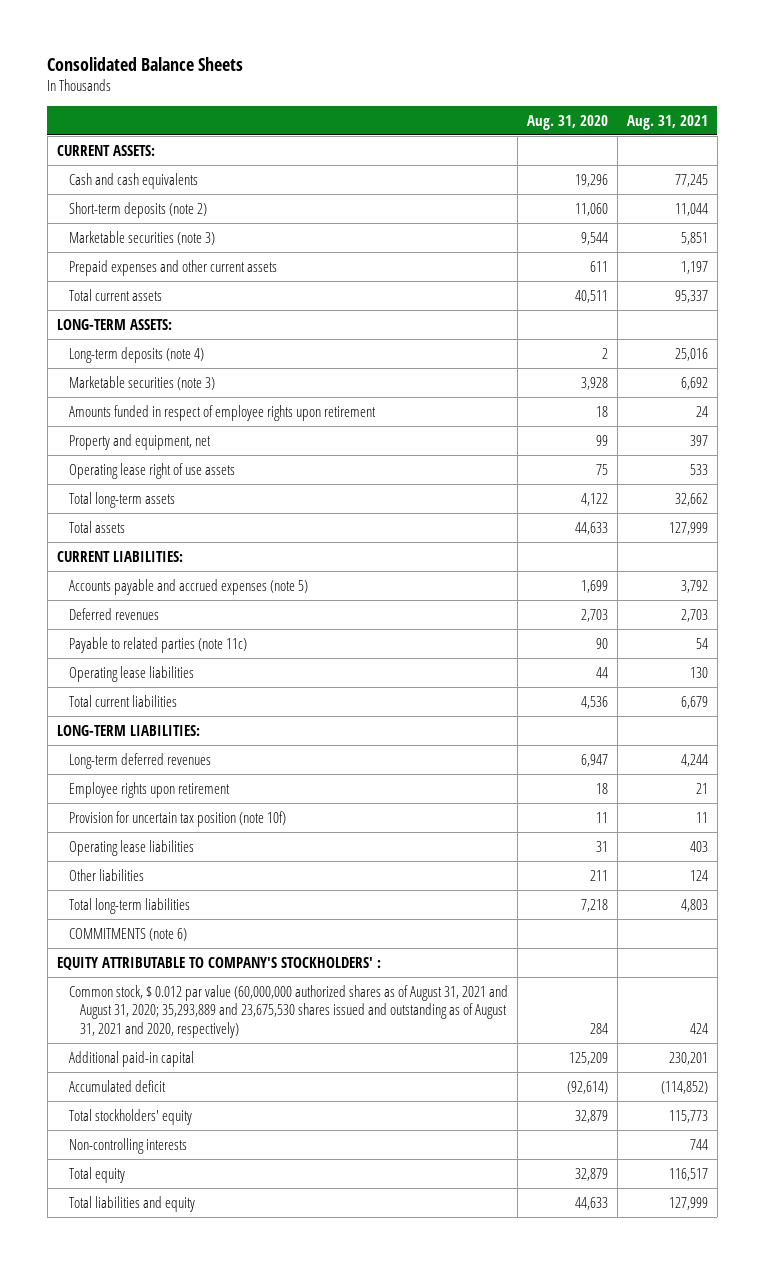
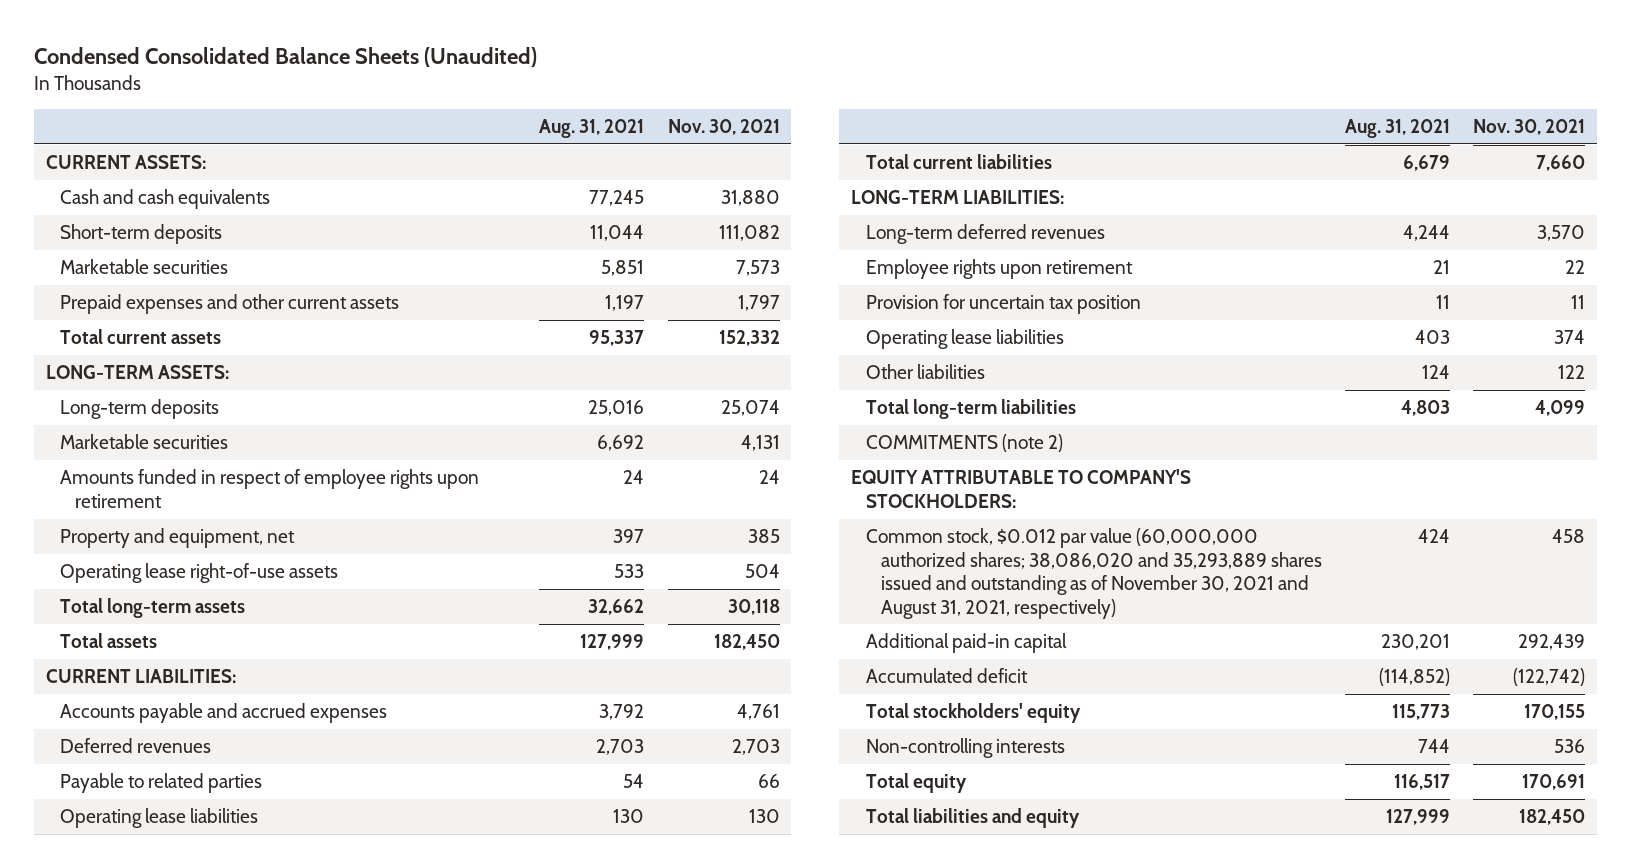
- Consolidated Balance Sheets
+ Condensed Consolidated Balance Sheets (Unaudited)
- | Aug. 31, 2020 | Aug. 31, 2021
+ | Aug. 31, 2021 | Nov. 30, 2021
- Short-term deposits (note 2) | 11,060 | 11,044
- Marketable securities (note 3) | 9,544 | 5,851
+ Short-term deposits | 11,044 | 111,082
+ Marketable securities | 5,851 | 7,573
- Long-term deposits (note 4) | 2 | 25,016
- Marketable securities (note 3) | 3,928 | 6,692
+ Long-term deposits | 25,016 | 25,074
+ Marketable securities | 6,692 | 4,131
- Operating lease right of use assets | 75 | 533
+ Operating lease right-of-use assets | 533 | 504
- Accounts payable and accrued expenses (note 5) | 1,699 | 3,792
+ Accounts payable and accrued expenses | 3,792 | 4,761
- Payable to related parties (note 11c) | 90 | 54
+ Payable to related parties | 54 | 66
- Provision for uncertain tax position (note 10f) | 11 | 11
+ Provision for uncertain tax position | 11 | 11
- COMMITMENTS (note 6)
- EQUITY ATTRIBUTABLE TO COMPANY'S STOCKHOLDERS' :
- Common stock, $ 0.012 par value (60,000,000 authorized shares as of August 31, 2021 and August 31, 2020; 35,293,889 and 23,675,530 shares issued and outstanding as of August 31, 2021 and 2020, respectively) | 284 | 424
+ COMMITMENTS (note 2)
+ EQUITY ATTRIBUTABLE TO COMPANY'S STOCKHOLDERS:
+ Common stock, $0.012 par value (60,000,000 authorized shares; 38,086,020 and 35,293,889 shares issued and outstanding as of November 30, 2021 and August 31, 2021, respectively) | 424 | 458

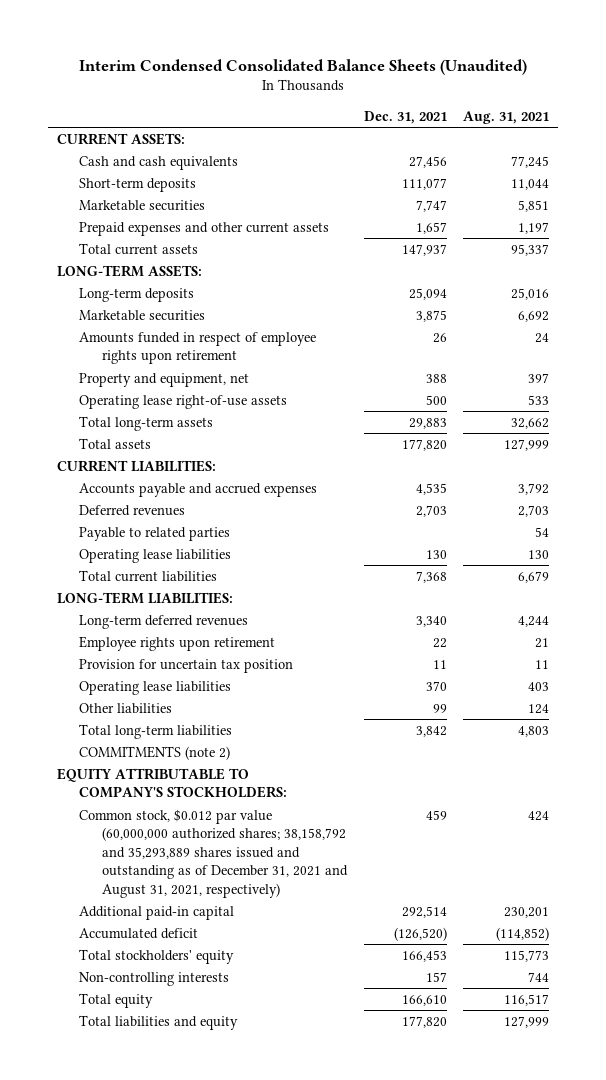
- Condensed Consolidated Balance Sheets (Unaudited)
+ Interim Condensed Consolidated Balance Sheets (Unaudited)
- | Aug. 31, 2021 | Nov. 30, 2021
+ | Dec. 31, 2021 | Aug. 31, 2021
- Common stock, $0.012 par value (60,000,000 authorized shares; 38,086,020 and 35,293,889 shares issued and outstanding as of November 30, 2021 and August 31, 2021, respectively) | 424 | 458
+ Common stock, $0.012 par value (60,000,000 authorized shares; 38,158,792 and 35,293,889 shares issued and outstanding as of December 31, 2021 and August 31, 2021, respectively) | 459 | 424

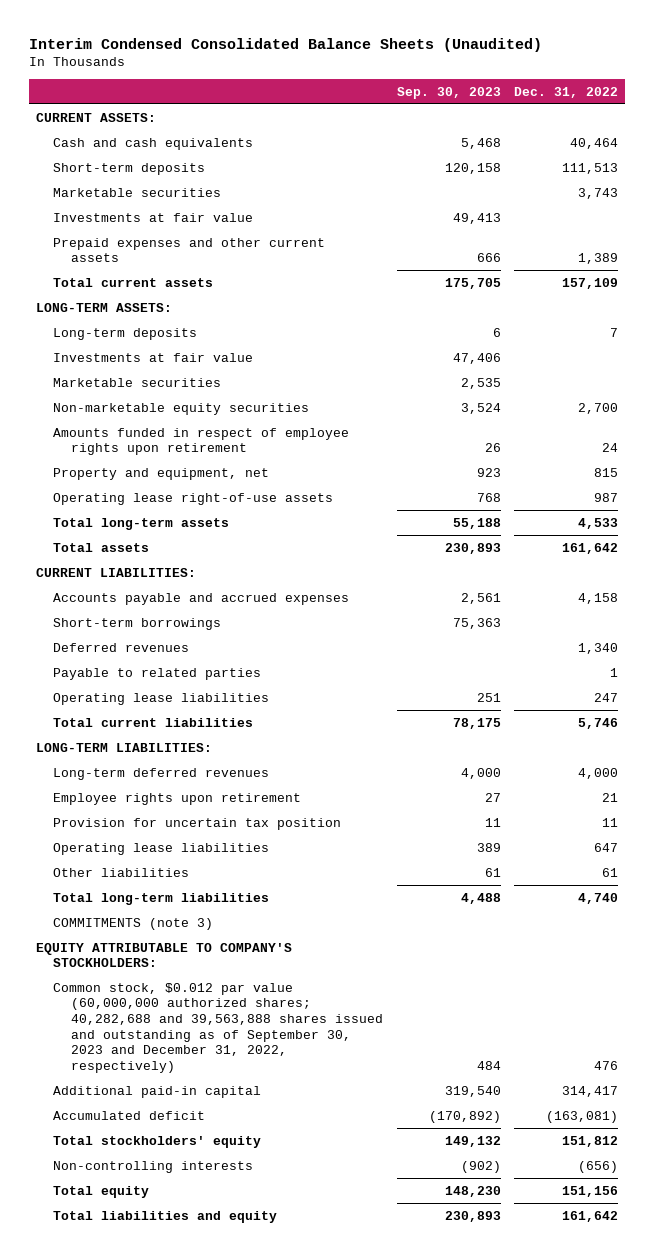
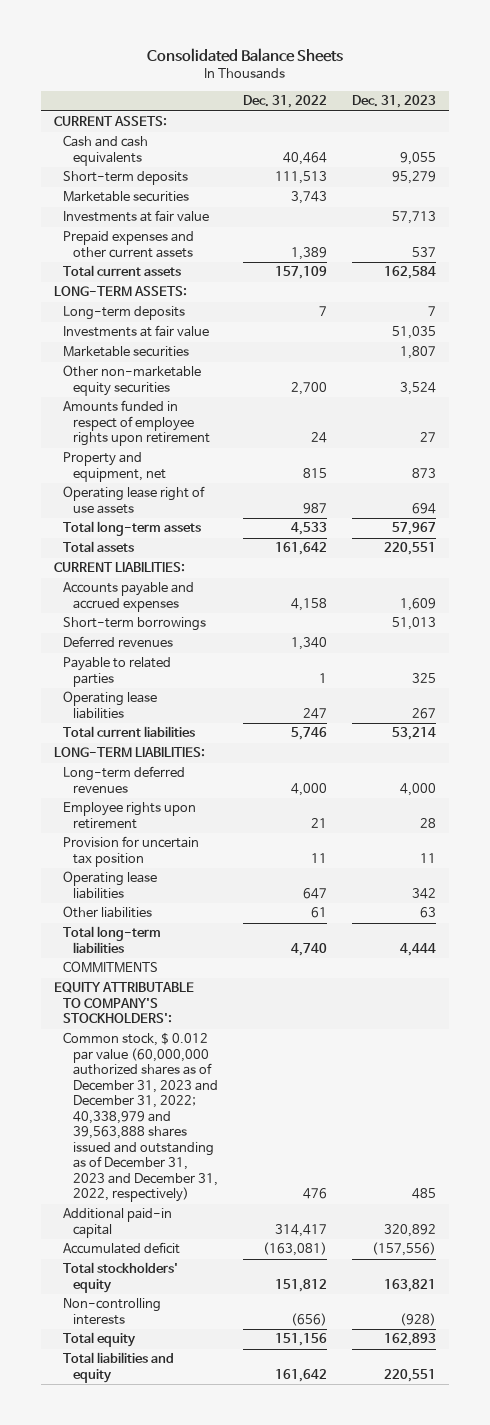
- Interim Condensed Consolidated Balance Sheets (Unaudited)
+ Consolidated Balance Sheets
- | Sep. 30, 2023 | Dec. 31, 2022
+ | Dec. 31, 2022 | Dec. 31, 2023
- Non-marketable equity securities | 3,524 | 2,700
+ Other non-marketable equity securities | 2,700 | 3,524
- Operating lease right-of-use assets | 768 | 987
+ Operating lease right of use assets | 987 | 694
- COMMITMENTS (note 3)
- EQUITY ATTRIBUTABLE TO COMPANY'S STOCKHOLDERS:
- Common stock, $0.012 par value (60,000,000 authorized shares; 40,282,688 and 39,563,888 shares issued and outstanding as of September 30, 2023 and December 31, 2022, respectively) | 484 | 476
+ COMMITMENTS
+ EQUITY ATTRIBUTABLE TO COMPANY'S STOCKHOLDERS':
+ Common stock, $ 0.012 par value (60,000,000 authorized shares as of December 31, 2023 and December 31, 2022; 40,338,979 and 39,563,888 shares issued and outstanding as of December 31, 2023 and December 31, 2022, respectively) | 476 | 485

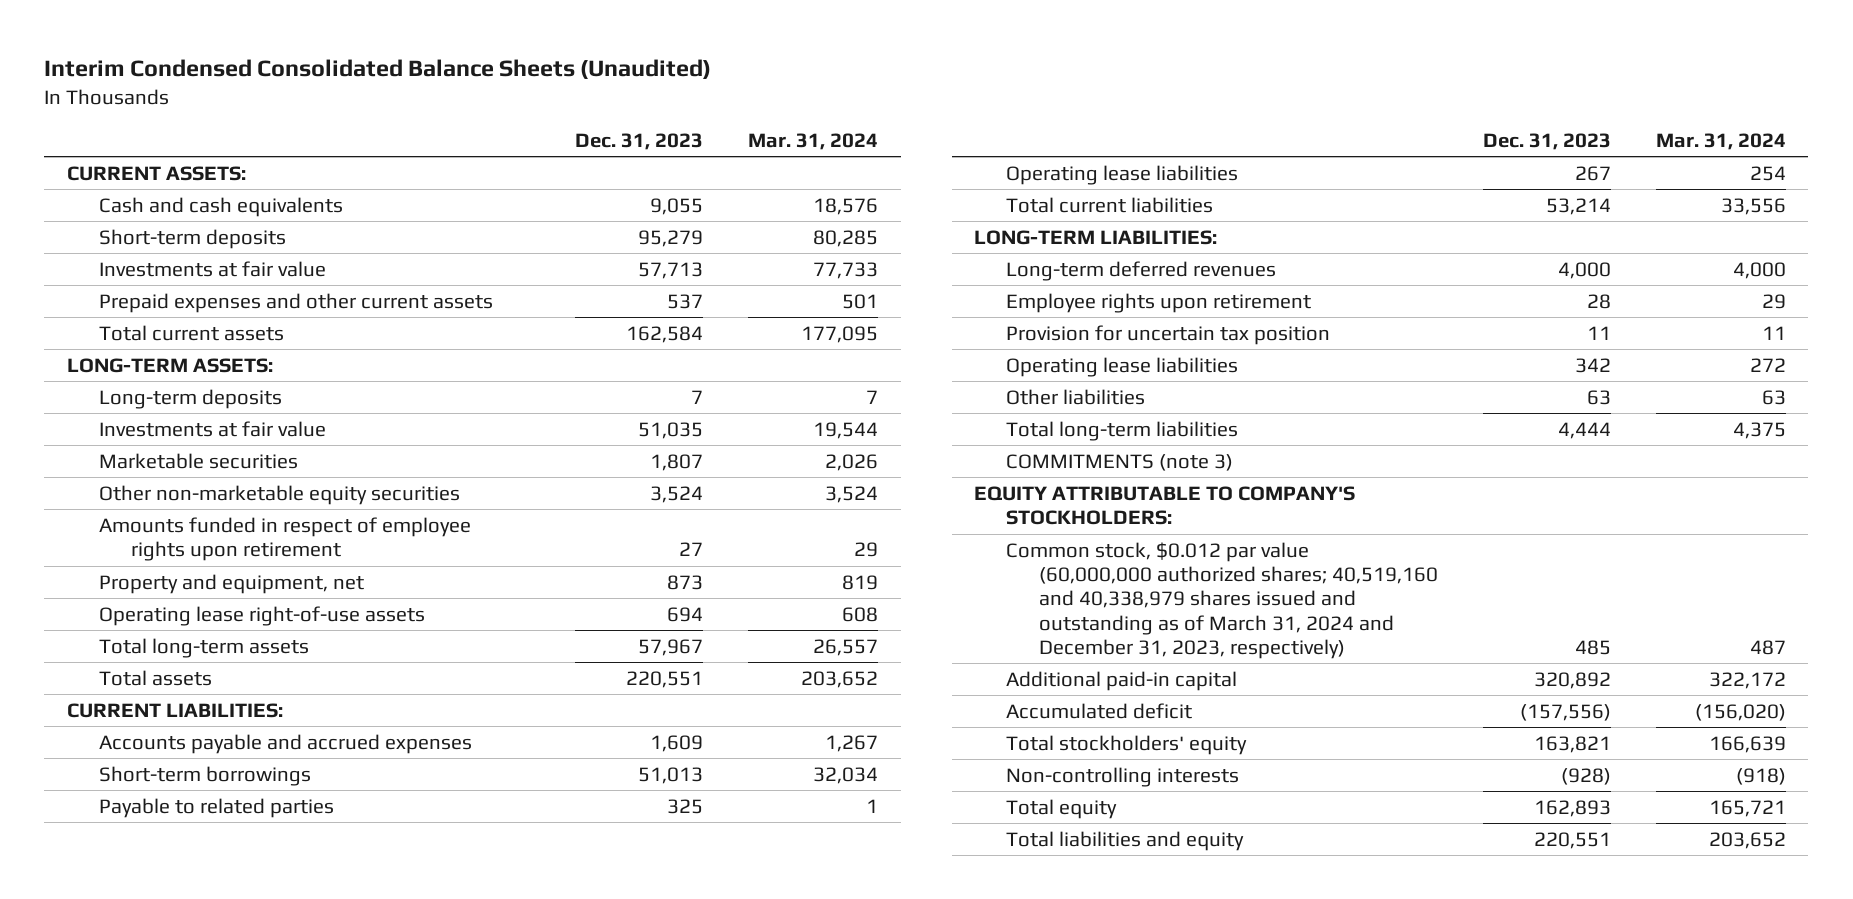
- Consolidated Balance Sheets
+ Interim Condensed Consolidated Balance Sheets (Unaudited)
- | Dec. 31, 2022 | Dec. 31, 2023
+ | Dec. 31, 2023 | Mar. 31, 2024
- Marketable securities | 3,743 |
- Operating lease right of use assets | 987 | 694
+ Operating lease right-of-use assets | 694 | 608
- Deferred revenues | 1,340 |
- COMMITMENTS
- EQUITY ATTRIBUTABLE TO COMPANY'S STOCKHOLDERS':
- Common stock, $ 0.012 par value (60,000,000 authorized shares as of December 31, 2023 and December 31, 2022; 40,338,979 and 39,563,888 shares issued and outstanding as of December 31, 2023 and December 31, 2022, respectively) | 476 | 485
+ COMMITMENTS (note 3)
+ EQUITY ATTRIBUTABLE TO COMPANY'S STOCKHOLDERS:
+ Common stock, $0.012 par value (60,000,000 authorized shares; 40,519,160 and 40,338,979 shares issued and outstanding as of March 31, 2024 and December 31, 2023, respectively) | 485 | 487

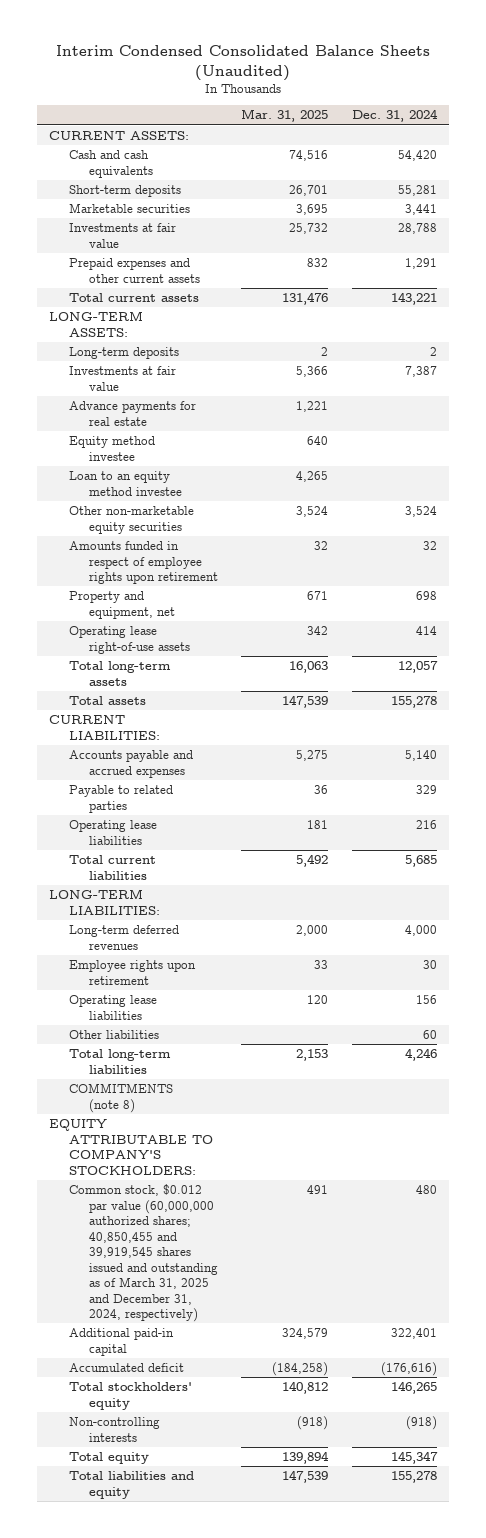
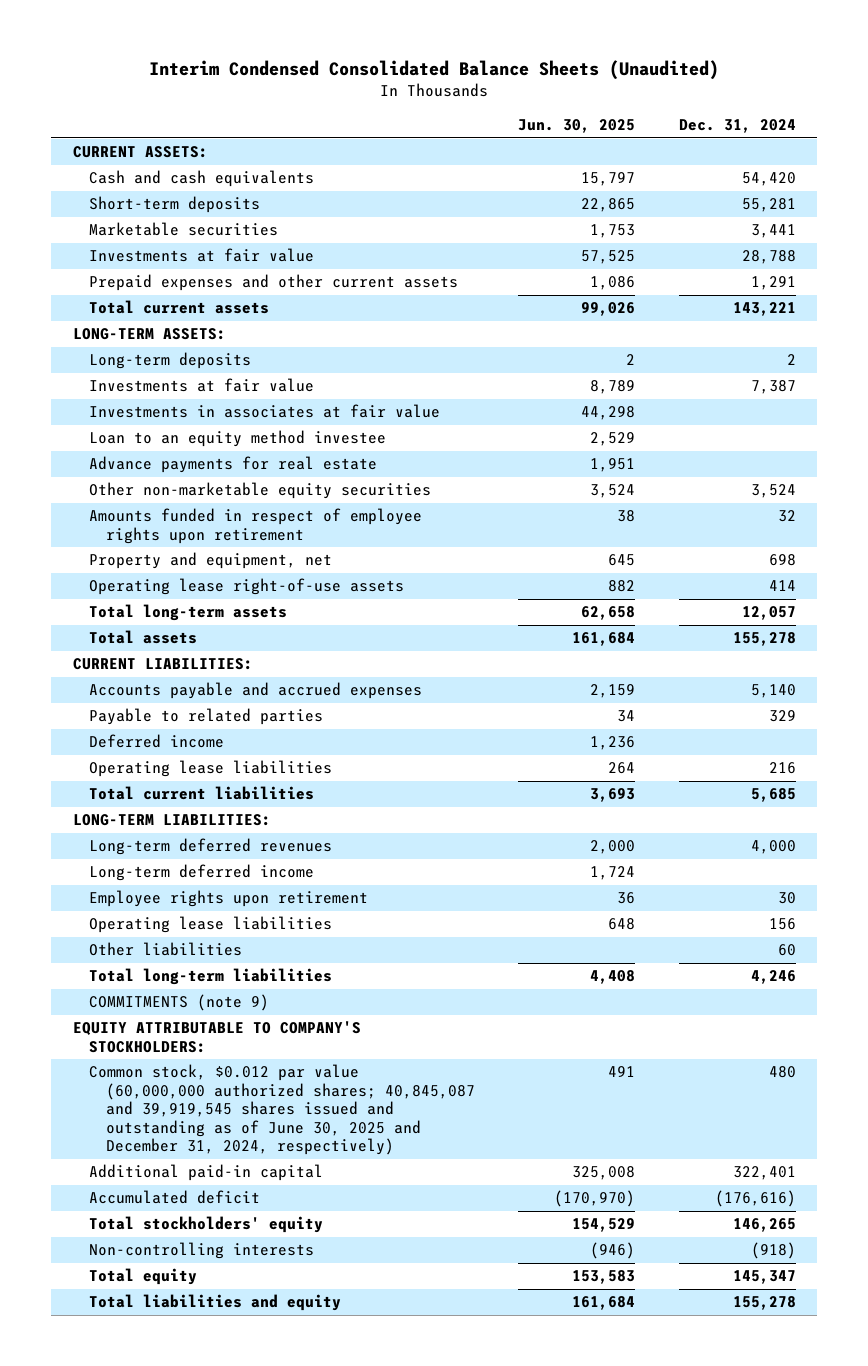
- | Mar. 31, 2025 | Dec. 31, 2024
+ | Jun. 30, 2025 | Dec. 31, 2024
- Equity method investee | 640 |
+ Investments in associates at fair value | 44,298 |
moved down: Advance payments for real estate | 1,951 |
+ Deferred income | 1,236 |
+ Long-term deferred income | 1,724 |
- COMMITMENTS (note 8)
+ COMMITMENTS (note 9)
- Common stock, $0.012 par value (60,000,000 authorized shares; 40,850,455 and 39,919,545 shares issued and outstanding as of March 31, 2025 and December 31, 2024, respectively) | 491 | 480
+ Common stock, $0.012 par value (60,000,000 authorized shares; 40,845,087 and 39,919,545 shares issued and outstanding as of June 30, 2025 and December 31, 2024, respectively) | 491 | 480

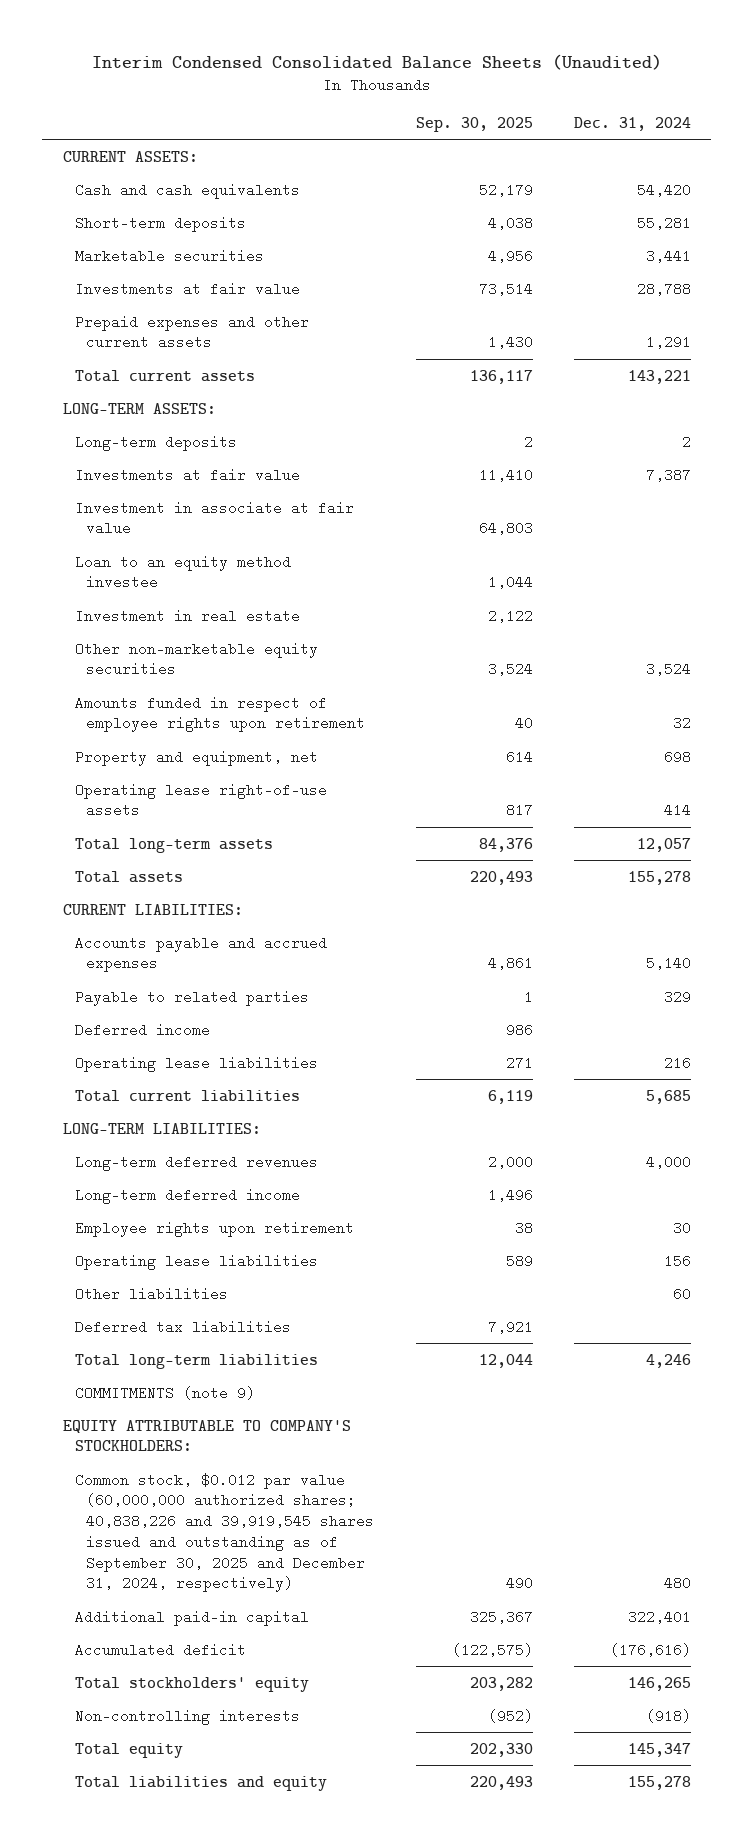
- | Jun. 30, 2025 | Dec. 31, 2024
+ | Sep. 30, 2025 | Dec. 31, 2024
- Investments in associates at fair value | 44,298 |
+ Investment in associate at fair value | 64,803 |
- Advance payments for real estate | 1,951 |
+ Investment in real estate | 2,122 |
+ Deferred tax liabilities | 7,921 |
- Common stock, $0.012 par value (60,000,000 authorized shares; 40,845,087 and 39,919,545 shares issued and outstanding as of June 30, 2025 and December 31, 2024, respectively) | 491 | 480
+ Common stock, $0.012 par value (60,000,000 authorized shares; 40,838,226 and 39,919,545 shares issued and outstanding as of September 30, 2025 and December 31, 2024, respectively) | 490 | 480

